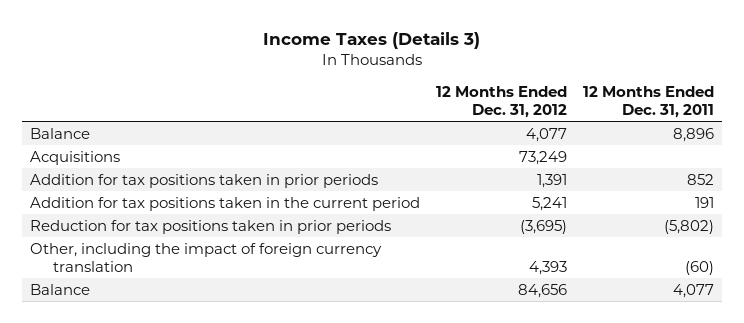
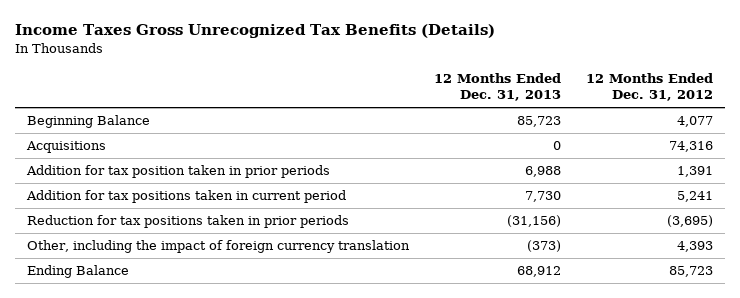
- Income Taxes (Details 3)
+ Income Taxes Gross Unrecognized Tax Benefits (Details)
- | 12 Months Ended Dec. 31, 2012 | 12 Months Ended Dec. 31, 2011
+ | 12 Months Ended Dec. 31, 2013 | 12 Months Ended Dec. 31, 2012
- Balance | 4,077 | 8,896
- Acquisitions | 73,249 |
- Addition for tax positions taken in prior periods | 1,391 | 852
- Addition for tax positions taken in the current period | 5,241 | 191
+ Beginning Balance | 85,723 | 4,077
+ Acquisitions | 0 | 74,316
+ Addition for tax position taken in prior periods | 6,988 | 1,391
+ Addition for tax positions taken in current period | 7,730 | 5,241
- Balance | 84,656 | 4,077
+ Ending Balance | 68,912 | 85,723

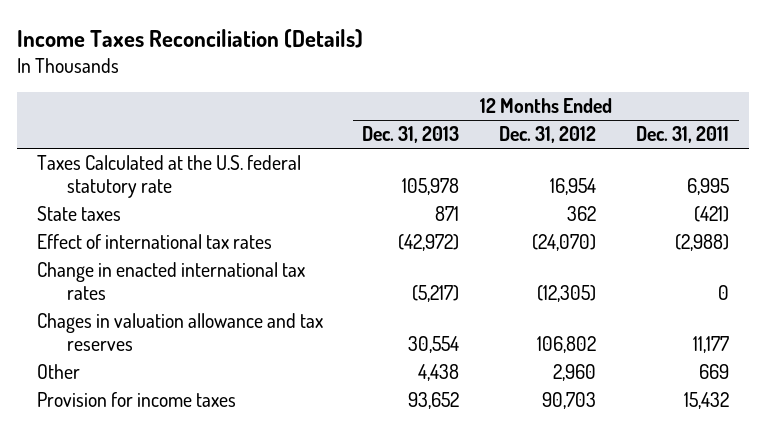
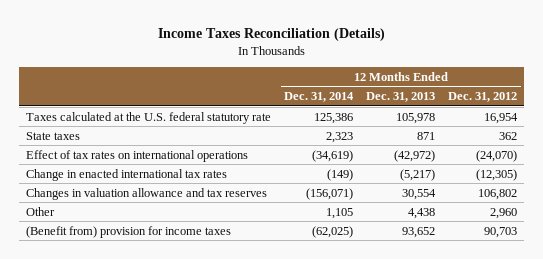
- | 12 Months Ended Dec. 31, 2013 | 12 Months Ended Dec. 31, 2012 | 12 Months Ended Dec. 31, 2011
+ | 12 Months Ended Dec. 31, 2014 | 12 Months Ended Dec. 31, 2013 | 12 Months Ended Dec. 31, 2012
- Taxes Calculated at the U.S. federal statutory rate | 105,978 | 16,954 | 6,995
+ Taxes calculated at the U.S. federal statutory rate | 125,386 | 105,978 | 16,954
- Effect of international tax rates | (42,972) | (24,070) | (2,988)
+ Effect of tax rates on international operations | (34,619) | (42,972) | (24,070)
- Chages in valuation allowance and tax reserves | 30,554 | 106,802 | 11,177
+ Changes in valuation allowance and tax reserves | (156,071) | 30,554 | 106,802
- Provision for income taxes | 93,652 | 90,703 | 15,432
+ (Benefit from) provision for income taxes | (62,025) | 93,652 | 90,703

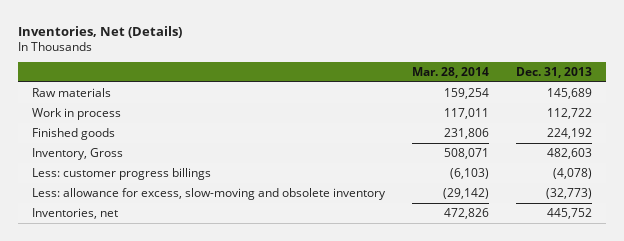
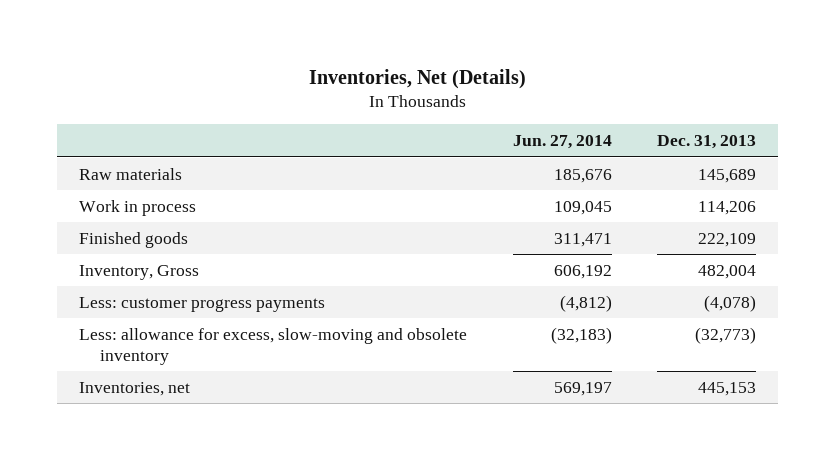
- | Mar. 28, 2014 | Dec. 31, 2013
+ | Jun. 27, 2014 | Dec. 31, 2013
- Work in process | 117,011 | 112,722
- Finished goods | 231,806 | 224,192
- Inventory, Gross | 508,071 | 482,603
- Less: customer progress billings | (6,103) | (4,078)
+ Work in process | 109,045 | 114,206
+ Finished goods | 311,471 | 222,109
+ Inventory, Gross | 606,192 | 482,004
+ Less: customer progress payments | (4,812) | (4,078)
- Inventories, net | 472,826 | 445,752
+ Inventories, net | 569,197 | 445,153

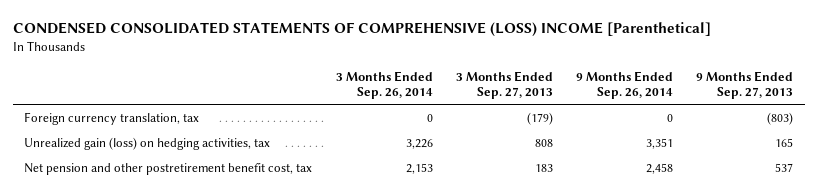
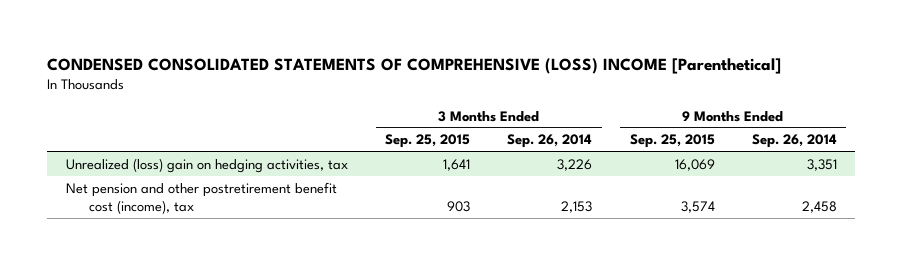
- | 3 Months Ended Sep. 26, 2014 | 3 Months Ended Sep. 27, 2013 | 9 Months Ended Sep. 26, 2014 | 9 Months Ended Sep. 27, 2013
+ | 3 Months Ended Sep. 25, 2015 | 3 Months Ended Sep. 26, 2014 | 9 Months Ended Sep. 25, 2015 | 9 Months Ended Sep. 26, 2014
- Foreign currency translation, tax | 0 | (179) | 0 | (803)
- Unrealized gain (loss) on hedging activities, tax | 3,226 | 808 | 3,351 | 165
- Net pension and other postretirement benefit cost, tax | 2,153 | 183 | 2,458 | 537
+ Unrealized (loss) gain on hedging activities, tax | 1,641 | 3,226 | 16,069 | 3,351
+ Net pension and other postretirement benefit cost (income), tax | 903 | 2,153 | 3,574 | 2,458

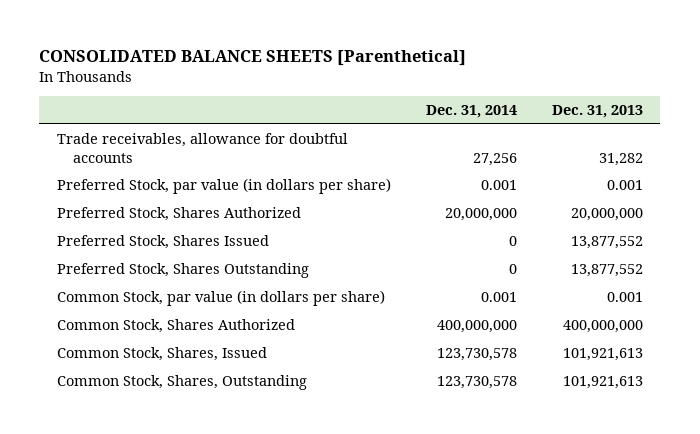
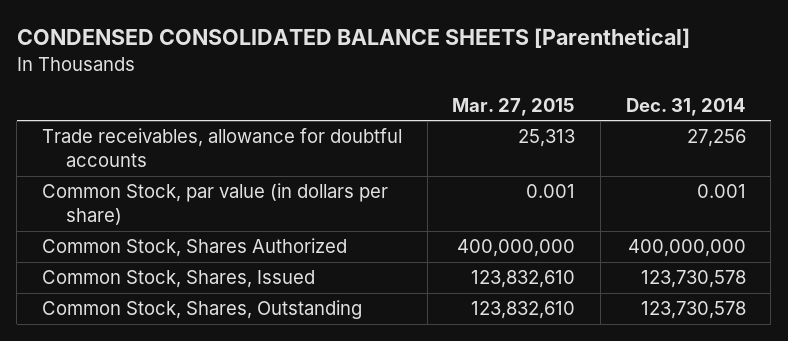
- CONSOLIDATED BALANCE SHEETS [Parenthetical]
+ CONDENSED CONSOLIDATED BALANCE SHEETS [Parenthetical]
- | Dec. 31, 2014 | Dec. 31, 2013
+ | Mar. 27, 2015 | Dec. 31, 2014
- Preferred Stock, par value (in dollars per share) | 0.001 | 0.001
- Preferred Stock, Shares Authorized | 20,000,000 | 20,000,000
- Preferred Stock, Shares Issued | 0 | 13,877,552
- Preferred Stock, Shares Outstanding | 0 | 13,877,552

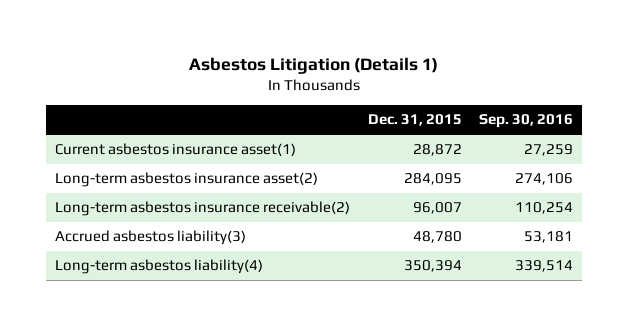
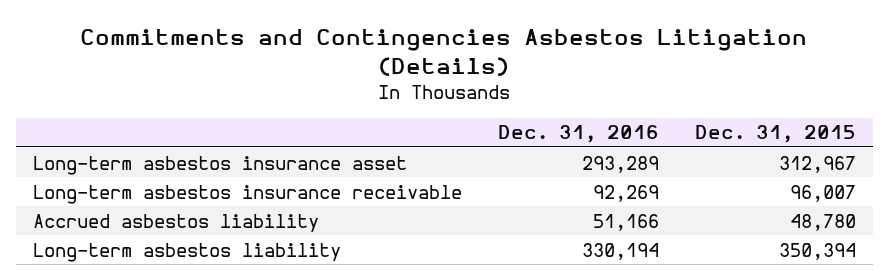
- Asbestos Litigation (Details 1)
+ Commitments and Contingencies Asbestos Litigation (Details)
- | Dec. 31, 2015 | Sep. 30, 2016
+ | Dec. 31, 2016 | Dec. 31, 2015
- Current asbestos insurance asset(1) | 28,872 | 27,259
- Long-term asbestos insurance asset(2) | 284,095 | 274,106
- Long-term asbestos insurance receivable(2) | 96,007 | 110,254
- Accrued asbestos liability(3) | 48,780 | 53,181
- Long-term asbestos liability(4) | 350,394 | 339,514
+ Long-term asbestos insurance asset | 293,289 | 312,967
+ Long-term asbestos insurance receivable | 92,269 | 96,007
+ Accrued asbestos liability | 51,166 | 48,780
+ Long-term asbestos liability | 330,194 | 350,394

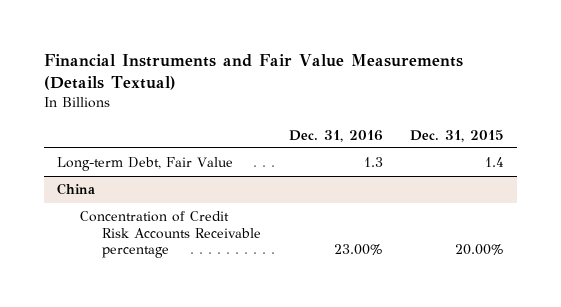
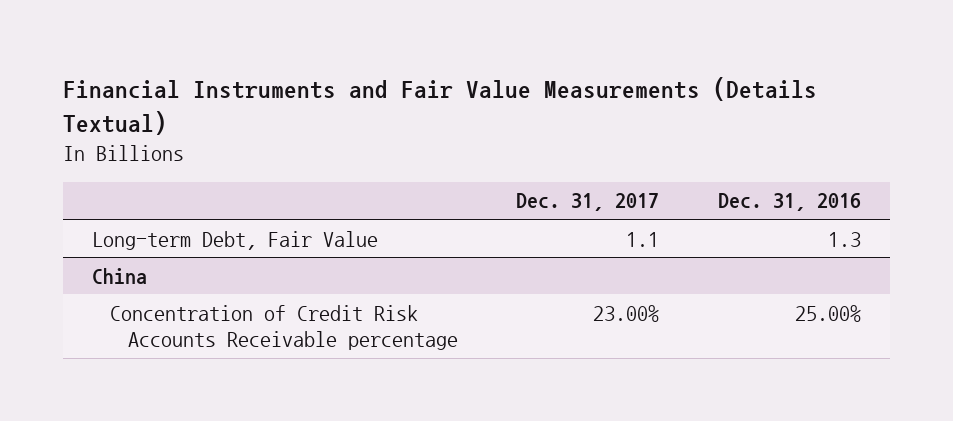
- | Dec. 31, 2016 | Dec. 31, 2015
+ | Dec. 31, 2017 | Dec. 31, 2016
@ China
- Concentration of Credit Risk Accounts Receivable percentage | 23.00% | 20.00%
+ Concentration of Credit Risk Accounts Receivable percentage | 23.00% | 25.00%

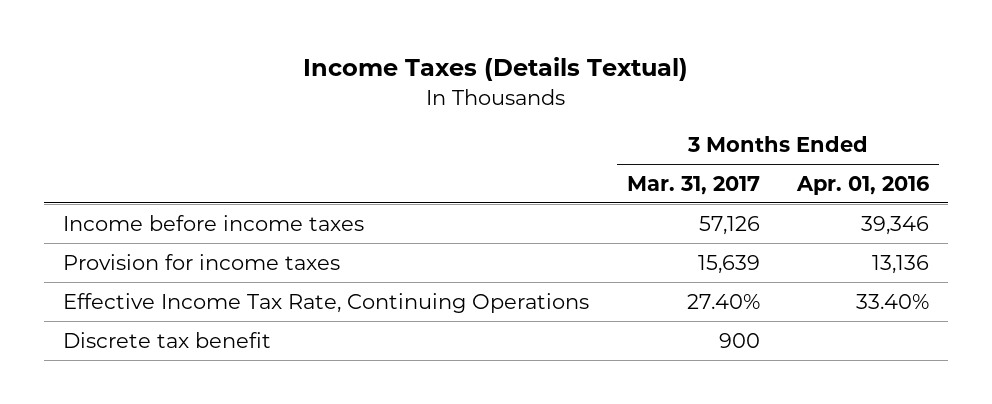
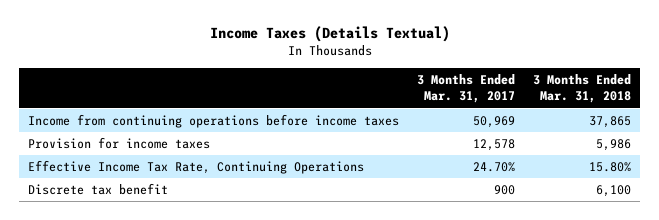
- | 3 Months Ended Mar. 31, 2017 | 3 Months Ended Apr. 01, 2016
+ | 3 Months Ended Mar. 31, 2017 | 3 Months Ended Mar. 31, 2018
- Income before income taxes | 57,126 | 39,346
- Provision for income taxes | 15,639 | 13,136
- Effective Income Tax Rate, Continuing Operations | 27.40% | 33.40%
+ Income from continuing operations before income taxes | 50,969 | 37,865
+ Provision for income taxes | 12,578 | 5,986
+ Effective Income Tax Rate, Continuing Operations | 24.70% | 15.80%

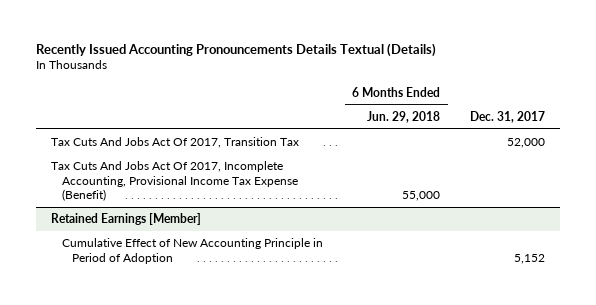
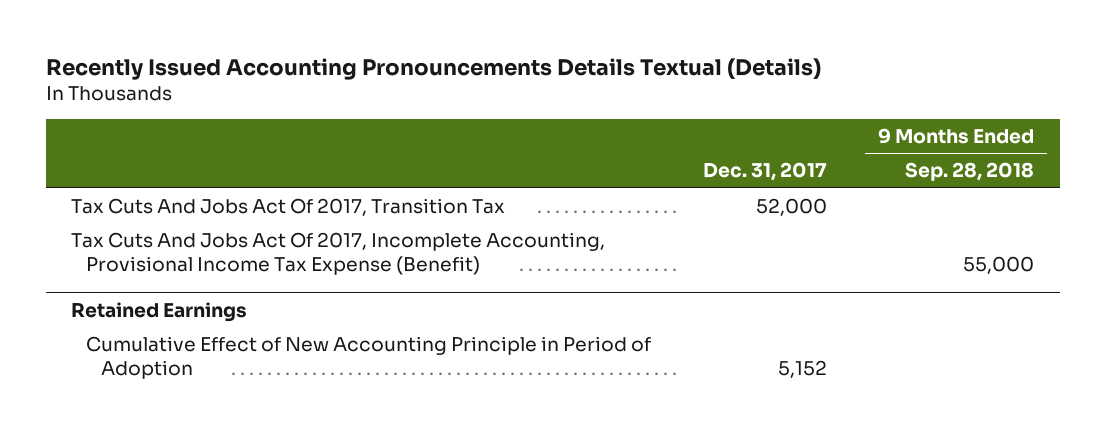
- | 6 Months Ended Jun. 29, 2018 | Dec. 31, 2017
+ | Dec. 31, 2017 | 9 Months Ended Sep. 28, 2018
- Retained Earnings [Member]
+ Retained Earnings

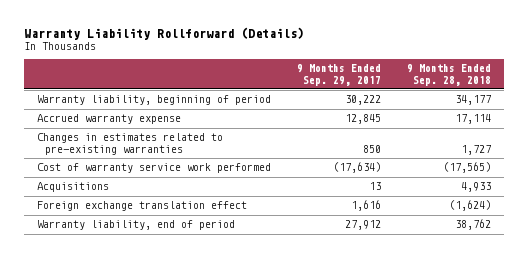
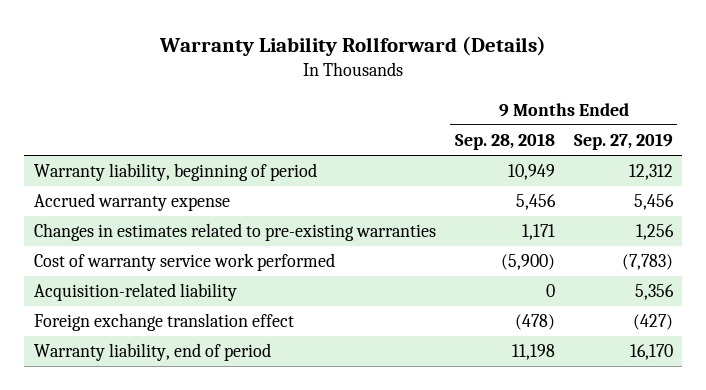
- | 9 Months Ended Sep. 29, 2017 | 9 Months Ended Sep. 28, 2018
+ | 9 Months Ended Sep. 28, 2018 | 9 Months Ended Sep. 27, 2019
- Warranty liability, beginning of period | 30,222 | 34,177
- Accrued warranty expense | 12,845 | 17,114
- Changes in estimates related to pre-existing warranties | 850 | 1,727
- Cost of warranty service work performed | (17,634) | (17,565)
- Acquisitions | 13 | 4,933
- Foreign exchange translation effect | 1,616 | (1,624)
- Warranty liability, end of period | 27,912 | 38,762
+ Warranty liability, beginning of period | 10,949 | 12,312
+ Accrued warranty expense | 5,456 | 5,456
+ Changes in estimates related to pre-existing warranties | 1,171 | 1,256
+ Cost of warranty service work performed | (5,900) | (7,783)
+ Acquisition-related liability | 0 | 5,356
+ Foreign exchange translation effect | (478) | (427)
+ Warranty liability, end of period | 11,198 | 16,170

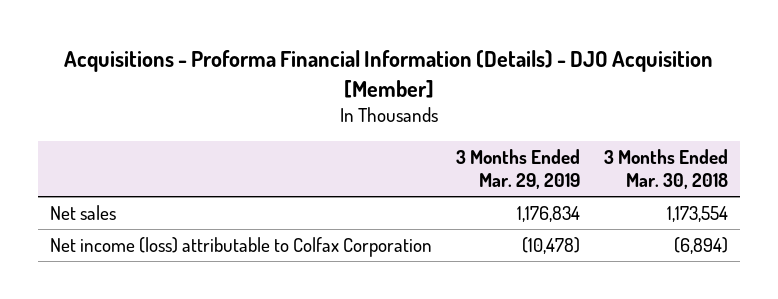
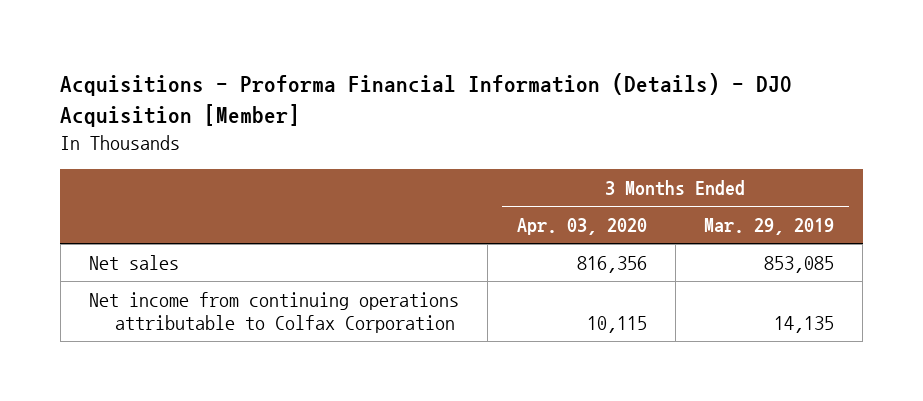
- | 3 Months Ended Mar. 29, 2019 | 3 Months Ended Mar. 30, 2018
+ | 3 Months Ended Apr. 03, 2020 | 3 Months Ended Mar. 29, 2019
- Net sales | 1,176,834 | 1,173,554
- Net income (loss) attributable to Colfax Corporation | (10,478) | (6,894)
+ Net sales | 816,356 | 853,085
+ Net income from continuing operations attributable to Colfax Corporation | 10,115 | 14,135

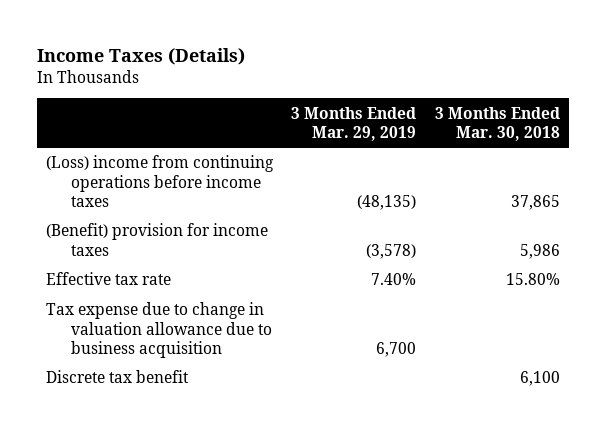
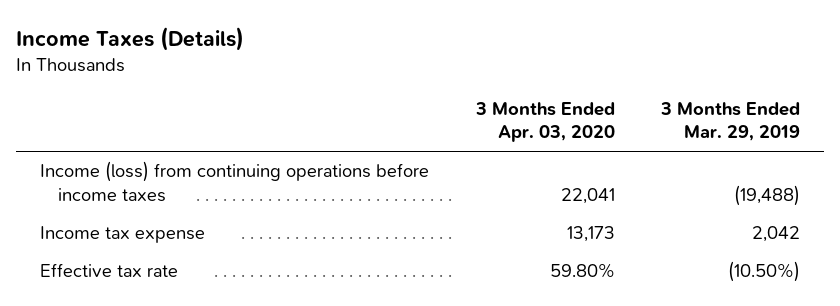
- | 3 Months Ended Mar. 29, 2019 | 3 Months Ended Mar. 30, 2018
+ | 3 Months Ended Apr. 03, 2020 | 3 Months Ended Mar. 29, 2019
- (Loss) income from continuing operations before income taxes | (48,135) | 37,865
- (Benefit) provision for income taxes | (3,578) | 5,986
- Effective tax rate | 7.40% | 15.80%
- Tax expense due to change in valuation allowance due to business acquisition | 6,700 |
- Discrete tax benefit | | 6,100
+ Income (loss) from continuing operations before income taxes | 22,041 | (19,488)
+ Income tax expense | 13,173 | 2,042
+ Effective tax rate | 59.80% | (10.50%)

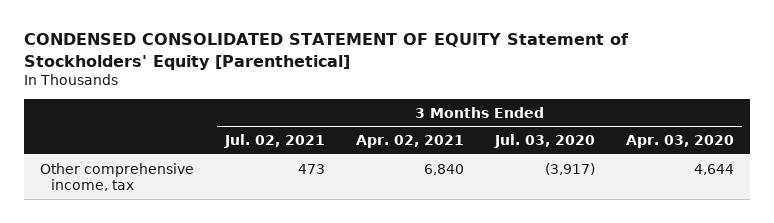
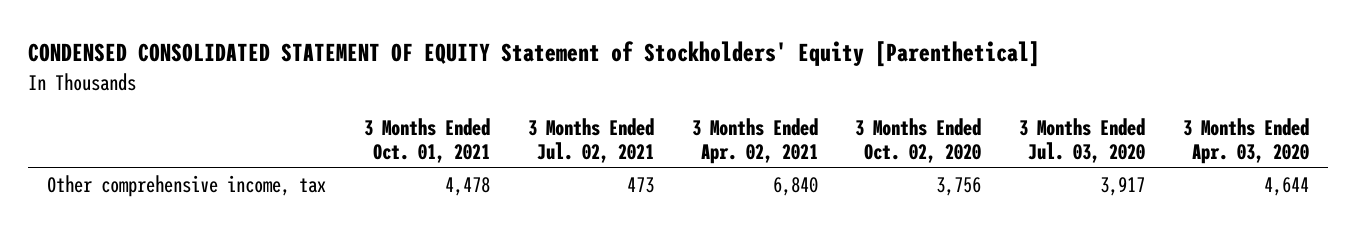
- | 3 Months Ended Jul. 02, 2021 | 3 Months Ended Apr. 02, 2021 | 3 Months Ended Jul. 03, 2020 | 3 Months Ended Apr. 03, 2020
+ | 3 Months Ended Oct. 01, 2021 | 3 Months Ended Jul. 02, 2021 | 3 Months Ended Apr. 02, 2021 | 3 Months Ended Oct. 02, 2020 | 3 Months Ended Jul. 03, 2020 | 3 Months Ended Apr. 03, 2020
- Other comprehensive income, tax | 473 | 6,840 | (3,917) | 4,644
+ Other comprehensive income, tax | 4,478 | 473 | 6,840 | 3,756 | 3,917 | 4,644

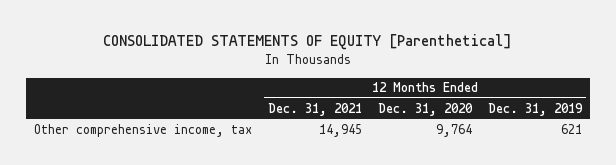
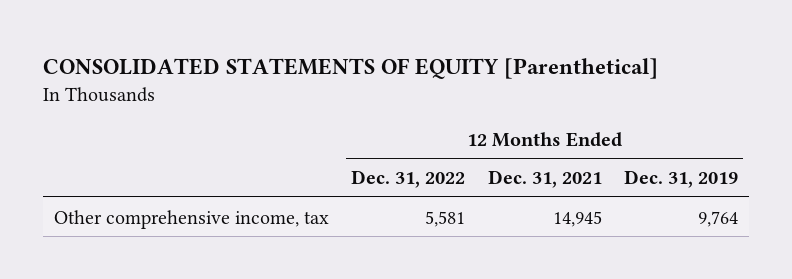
- | 12 Months Ended Dec. 31, 2021 | 12 Months Ended Dec. 31, 2020 | 12 Months Ended Dec. 31, 2019
+ | 12 Months Ended Dec. 31, 2022 | 12 Months Ended Dec. 31, 2021 | 12 Months Ended Dec. 31, 2019
- Other comprehensive income, tax | 14,945 | 9,764 | 621
+ Other comprehensive income, tax | 5,581 | 14,945 | 9,764

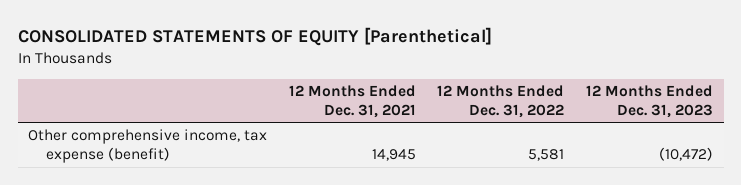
- | 12 Months Ended Dec. 31, 2022 | 12 Months Ended Dec. 31, 2021 | 12 Months Ended Dec. 31, 2019
+ | 12 Months Ended Dec. 31, 2021 | 12 Months Ended Dec. 31, 2022 | 12 Months Ended Dec. 31, 2023
- Other comprehensive income, tax | 5,581 | 14,945 | 9,764
+ Other comprehensive income, tax expense (benefit) | 14,945 | 5,581 | (10,472)

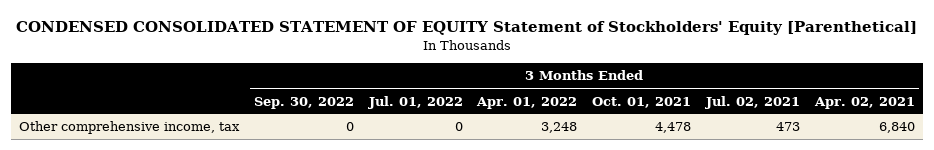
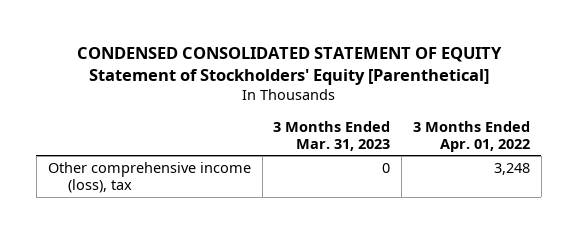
- | 3 Months Ended Sep. 30, 2022 | 3 Months Ended Jul. 01, 2022 | 3 Months Ended Apr. 01, 2022 | 3 Months Ended Oct. 01, 2021 | 3 Months Ended Jul. 02, 2021 | 3 Months Ended Apr. 02, 2021
+ | 3 Months Ended Mar. 31, 2023 | 3 Months Ended Apr. 01, 2022
- Other comprehensive income, tax | 0 | 0 | 3,248 | 4,478 | 473 | 6,840
+ Other comprehensive income (loss), tax | 0 | 3,248

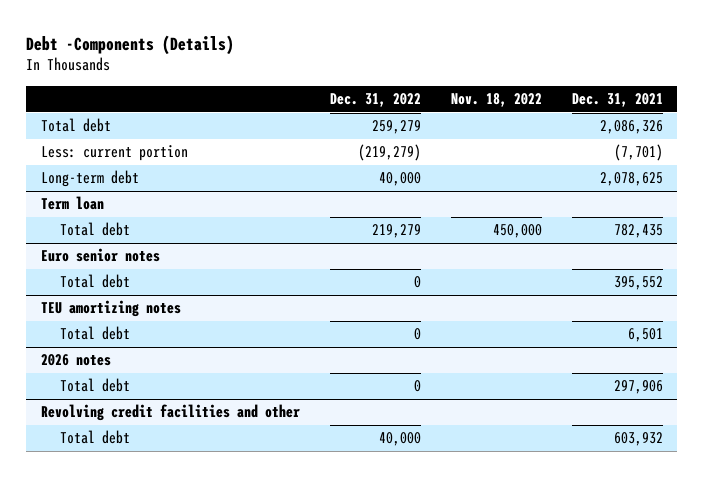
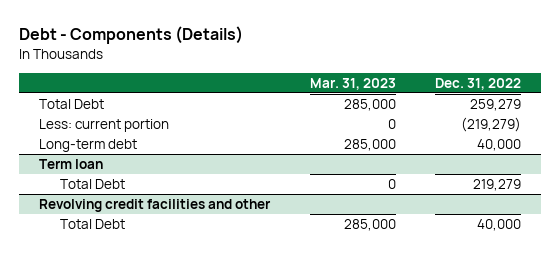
- Debt -Components (Details)
+ Debt - Components (Details)
- | Dec. 31, 2022 | Nov. 18, 2022 | Dec. 31, 2021
+ | Mar. 31, 2023 | Dec. 31, 2022
- Total debt | 259,279 | | 2,086,326
+ Total Debt | 285,000 | 259,279
@ Term loan
- Total debt | 219,279 | 450,000 | 782,435
- Euro senior notes
- Total debt | 0 | | 395,552
- TEU amortizing notes
- Total debt | 0 | | 6,501
- 2026 notes
- Total debt | 0 | | 297,906
@ Term loan
+ Total Debt | 0 | 219,279
@ Revolving credit facilities and other
- Total debt | 40,000 | | 603,932
+ Total Debt | 285,000 | 40,000

